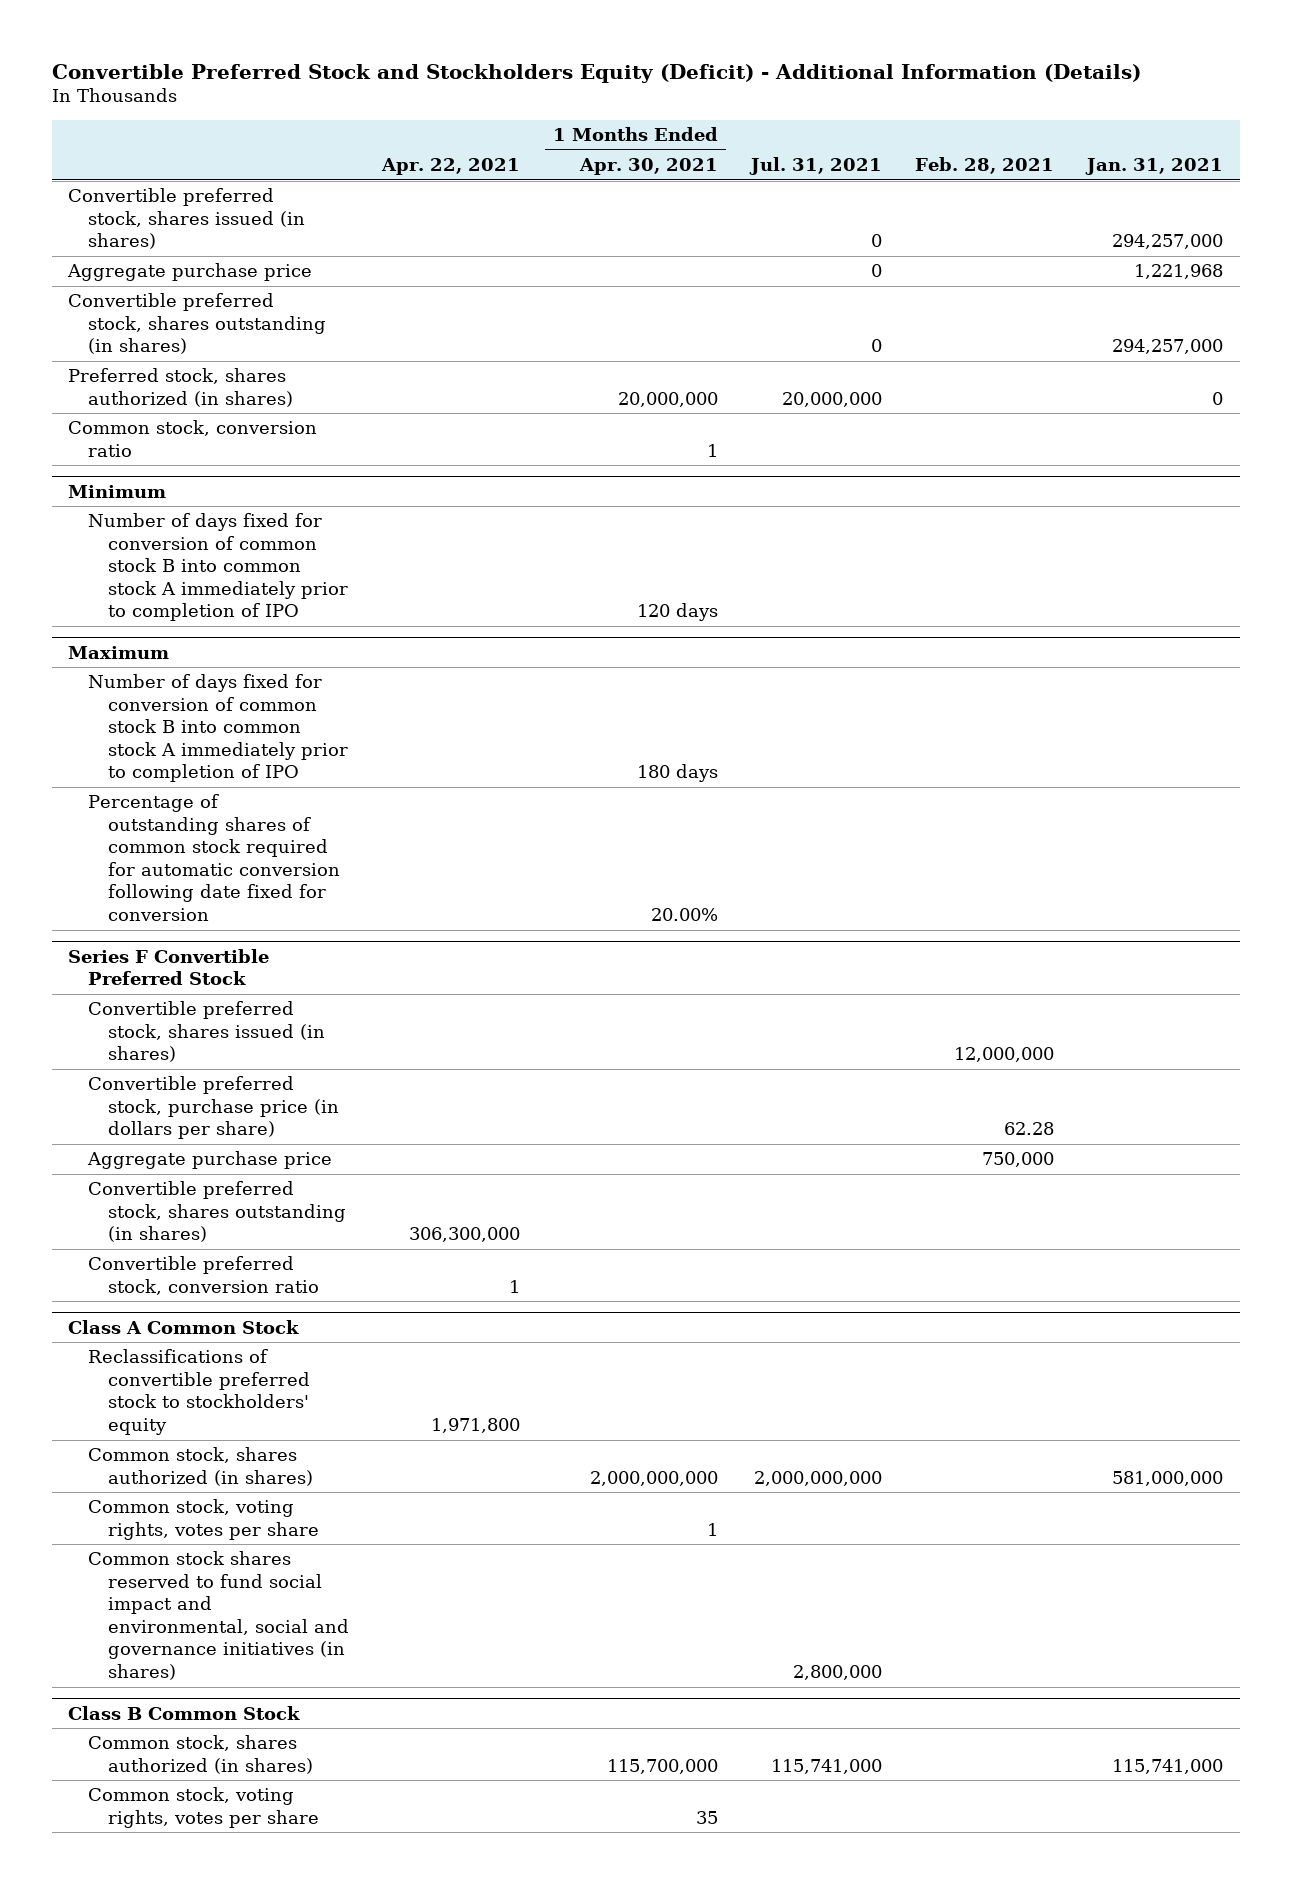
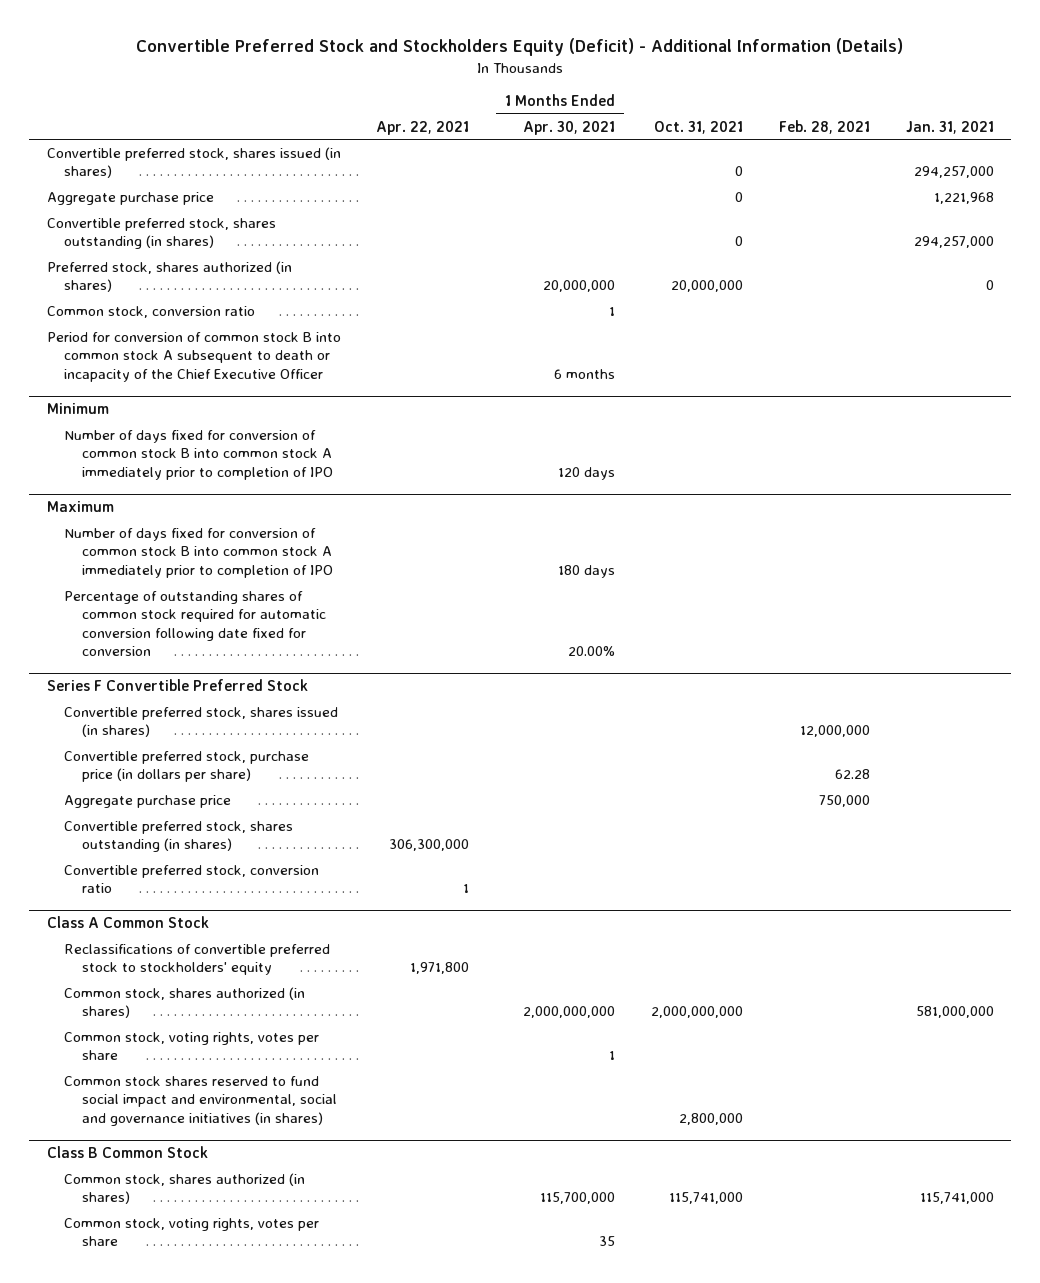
- | Apr. 22, 2021 | 1 Months Ended Apr. 30, 2021 | Jul. 31, 2021 | Feb. 28, 2021 | Jan. 31, 2021
+ | Apr. 22, 2021 | 1 Months Ended Apr. 30, 2021 | Oct. 31, 2021 | Feb. 28, 2021 | Jan. 31, 2021
+ Period for conversion of common stock B into common stock A subsequent to death or incapacity of the Chief Executive Officer | | 6 months | | |

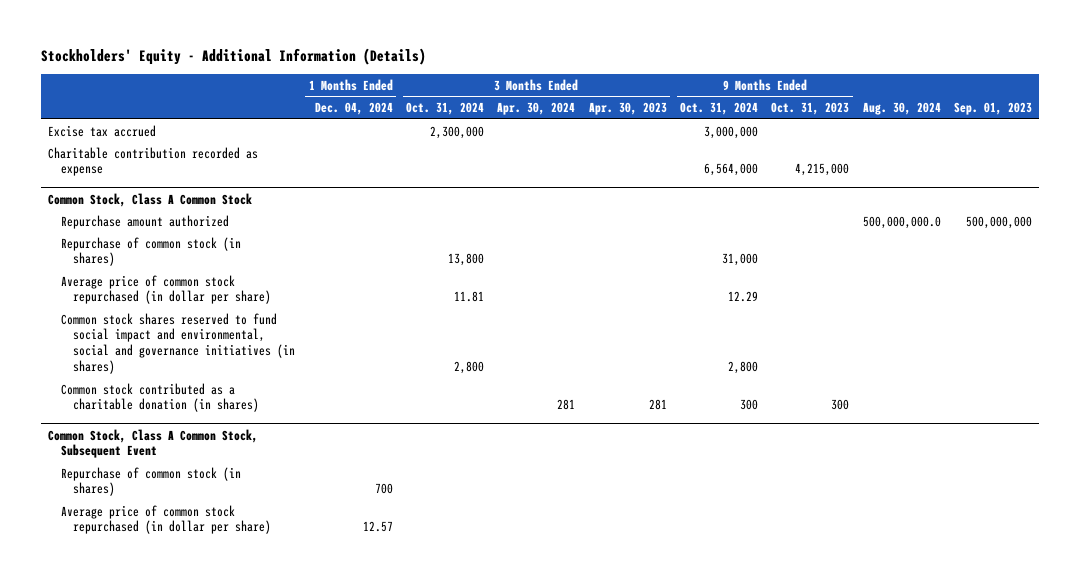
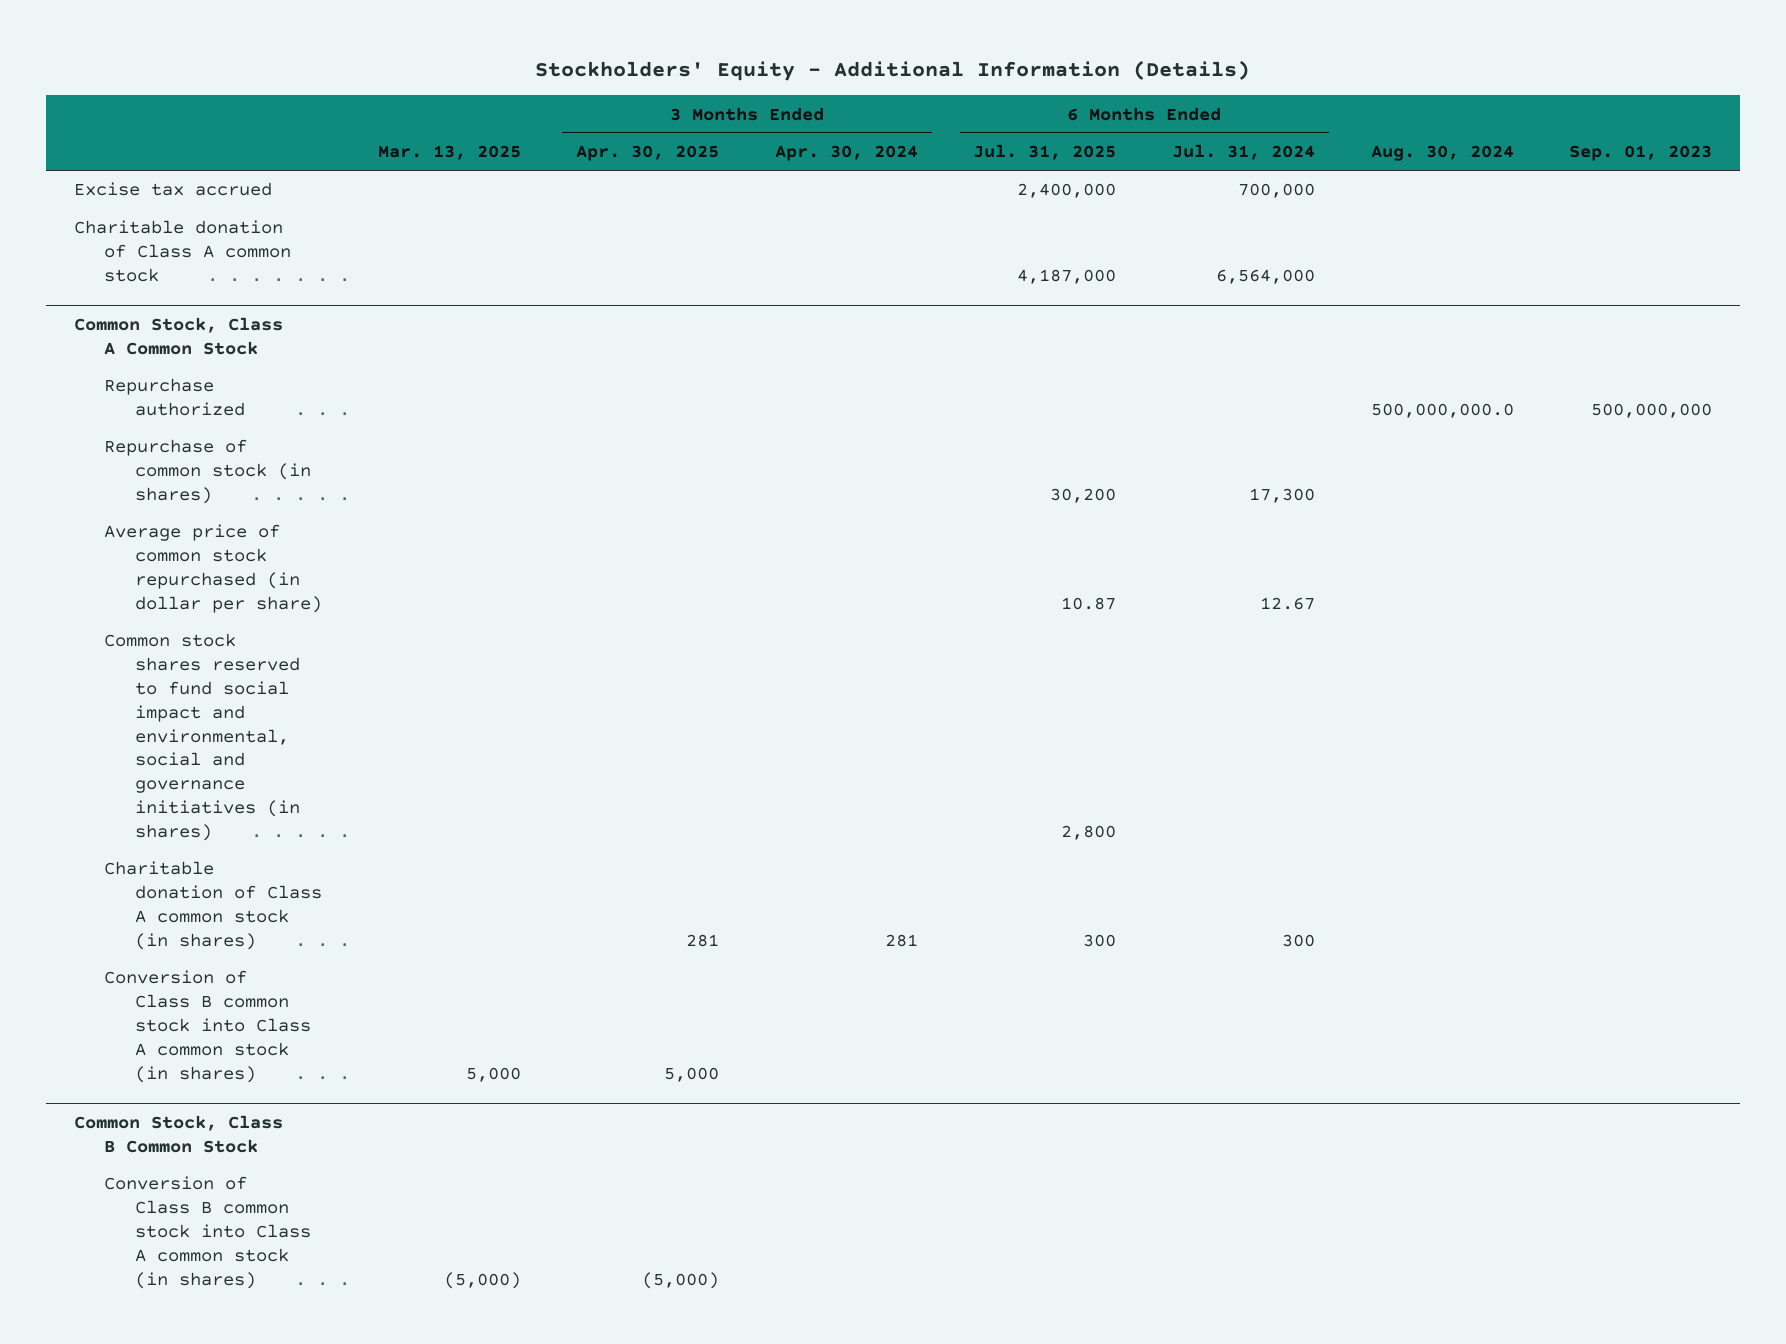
- | 1 Months Ended Dec. 04, 2024 | 3 Months Ended Oct. 31, 2024 | 3 Months Ended Apr. 30, 2024 | 3 Months Ended Apr. 30, 2023 | 9 Months Ended Oct. 31, 2024 | 9 Months Ended Oct. 31, 2023 | Aug. 30, 2024 | Sep. 01, 2023
+ | Mar. 13, 2025 | 3 Months Ended Apr. 30, 2025 | 3 Months Ended Apr. 30, 2024 | 6 Months Ended Jul. 31, 2025 | 6 Months Ended Jul. 31, 2024 | Aug. 30, 2024 | Sep. 01, 2023
- Charitable contribution recorded as expense | | | | | 6,564,000 | 4,215,000 | |
+ Charitable donation of Class A common stock | | | | 4,187,000 | 6,564,000 | |
@ Common Stock, Class A Common Stock
- Repurchase amount authorized | | | | | | | 500,000,000.0 | 500,000,000
+ Repurchase authorized | | | | | | 500,000,000.0 | 500,000,000
- Common stock contributed as a charitable donation (in shares) | | | 281 | 281 | 300 | 300 | |
- Common Stock, Class A Common Stock, Subsequent Event
- Repurchase of common stock (in shares) | 700 | | | | | | |
- Average price of common stock repurchased (in dollar per share) | 12.57 | | | | | | |
@ Common Stock, Class A Common Stock
+ Charitable donation of Class A common stock (in shares) | | 281 | 281 | 300 | 300 | |
+ Conversion of Class B common stock into Class A common stock (in shares) | 5,000 | 5,000 | | | | |
+ Common Stock, Class B Common Stock
+ Conversion of Class B common stock into Class A common stock (in shares) | (5,000) | (5,000) | | | | |

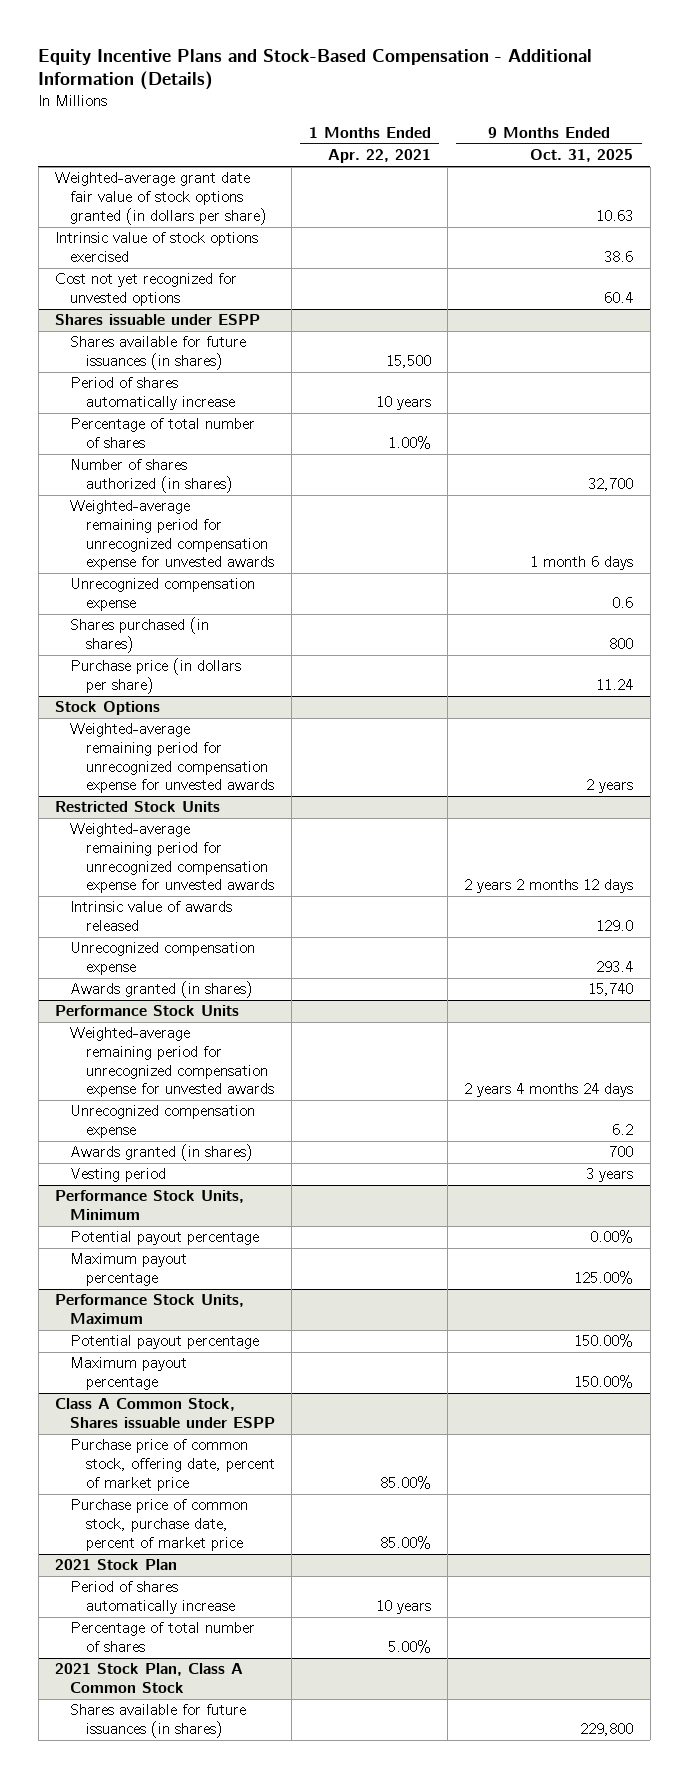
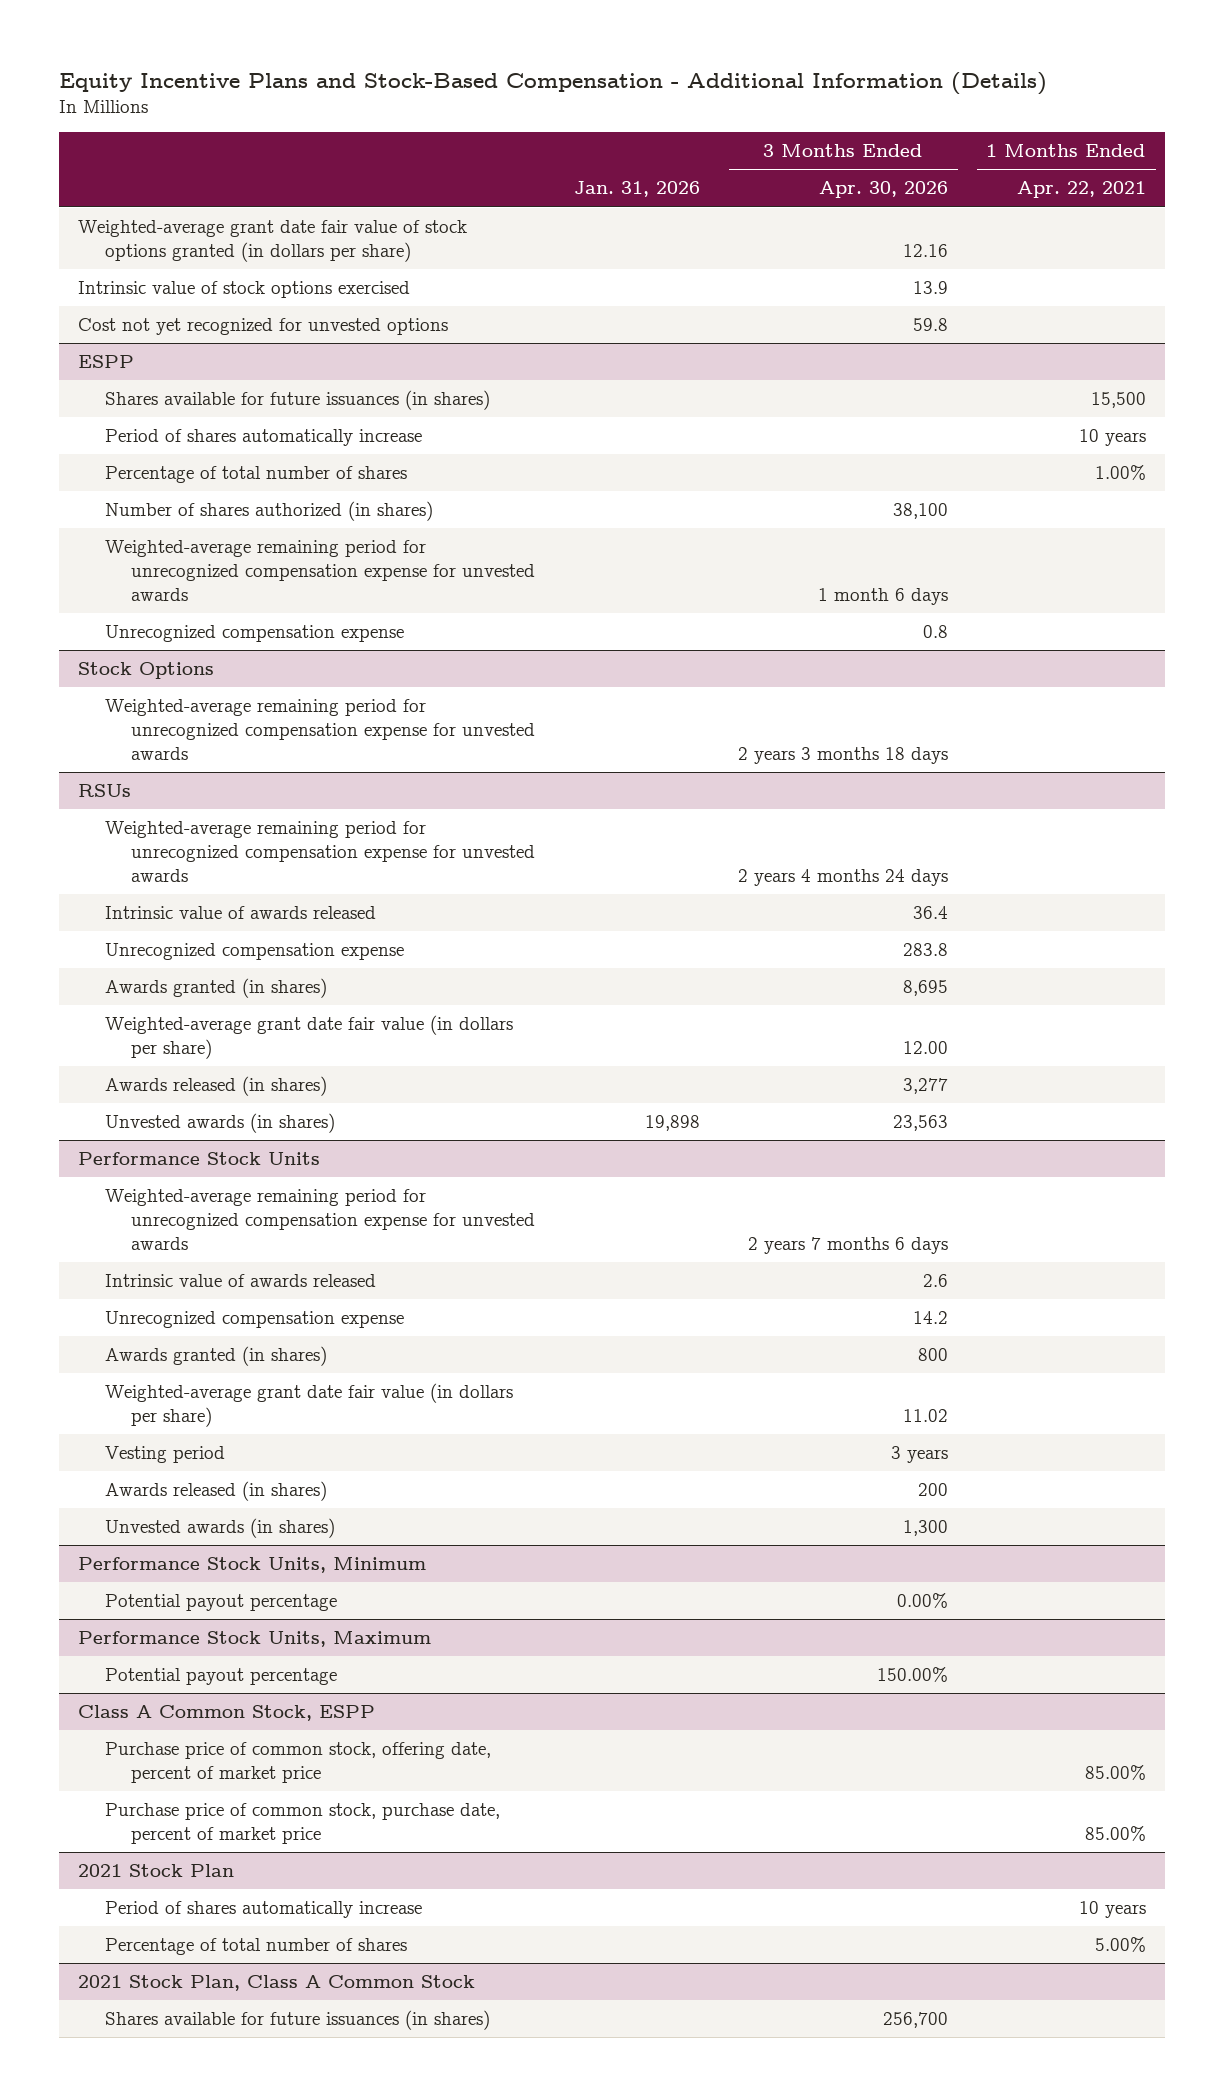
- | 1 Months Ended Apr. 22, 2021 | 9 Months Ended Oct. 31, 2025
+ | Jan. 31, 2026 | 3 Months Ended Apr. 30, 2026 | 1 Months Ended Apr. 22, 2021
- Shares issuable under ESPP
+ ESPP
- Shares purchased (in shares) | | 800
- Purchase price (in dollars per share) | | 11.24
- Restricted Stock Units
+ RSUs
+ Weighted-average grant date fair value (in dollars per share) | | 12.00 |
+ Awards released (in shares) | | 3,277 |
+ Unvested awards (in shares) | 19,898 | 23,563 |
@ Performance Stock Units
+ Intrinsic value of awards released | | 2.6 |
+ Weighted-average grant date fair value (in dollars per share) | | 11.02 |
+ Awards released (in shares) | | 200 |
+ Unvested awards (in shares) | | 1,300 |
@ Performance Stock Units, Minimum
- Maximum payout percentage | | 125.00%
@ Performance Stock Units, Maximum
- Maximum payout percentage | | 150.00%
- Class A Common Stock, Shares issuable under ESPP
+ Class A Common Stock, ESPP

